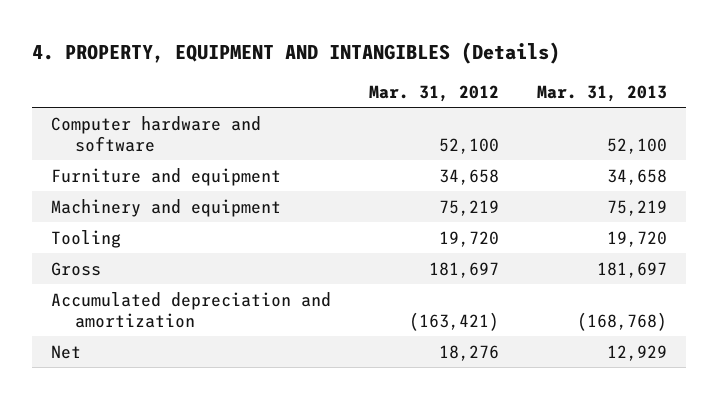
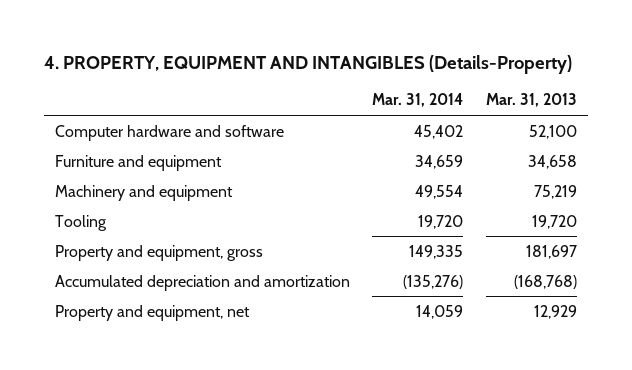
- 4. PROPERTY, EQUIPMENT AND INTANGIBLES (Details)
+ 4. PROPERTY, EQUIPMENT AND INTANGIBLES (Details-Property)
- | Mar. 31, 2012 | Mar. 31, 2013
+ | Mar. 31, 2014 | Mar. 31, 2013
- Gross | 181,697 | 181,697
+ Property and equipment, gross | 149,335 | 181,697
- Net | 18,276 | 12,929
+ Property and equipment, net | 14,059 | 12,929

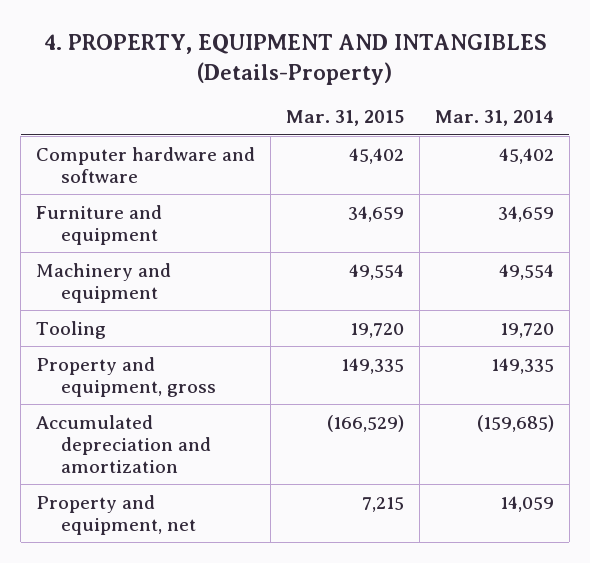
- | Mar. 31, 2014 | Mar. 31, 2013
+ | Mar. 31, 2015 | Mar. 31, 2014
- Accumulated depreciation and amortization | (135,276) | (168,768)
+ Accumulated depreciation and amortization | (166,529) | (159,685)

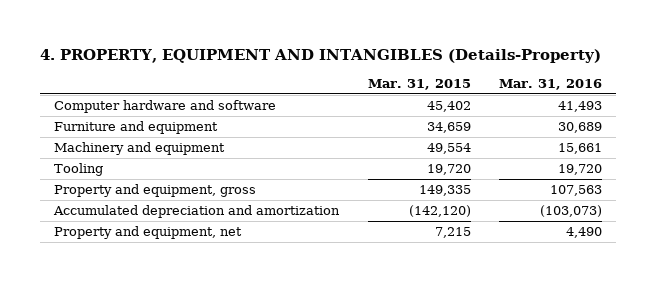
- | Mar. 31, 2015 | Mar. 31, 2014
+ | Mar. 31, 2015 | Mar. 31, 2016
- Accumulated depreciation and amortization | (166,529) | (159,685)
+ Accumulated depreciation and amortization | (142,120) | (103,073)

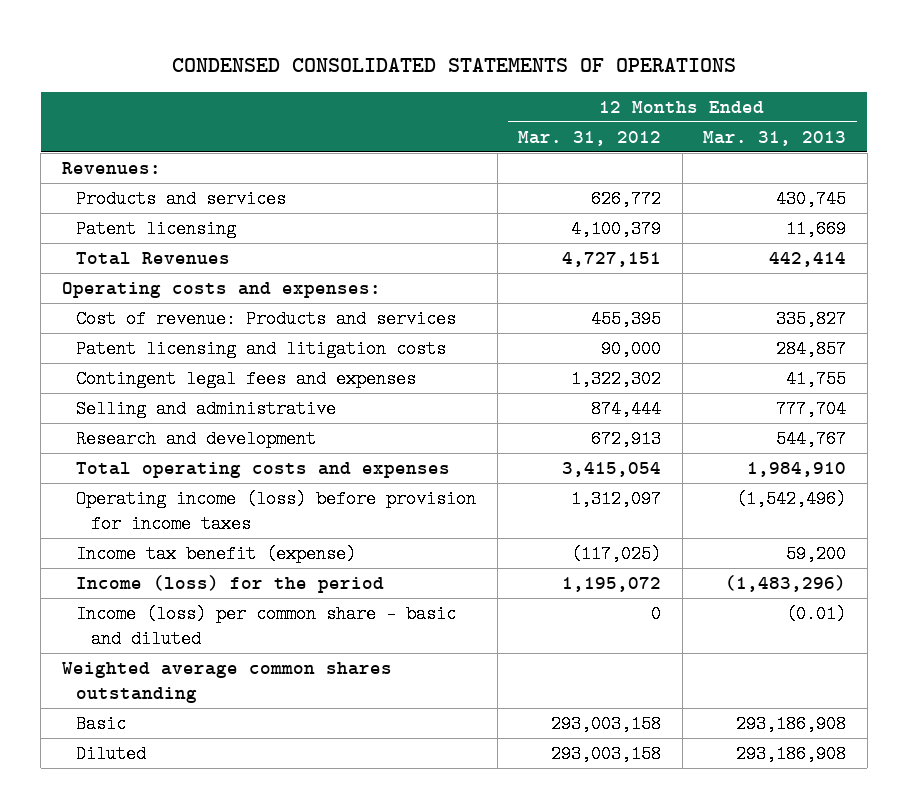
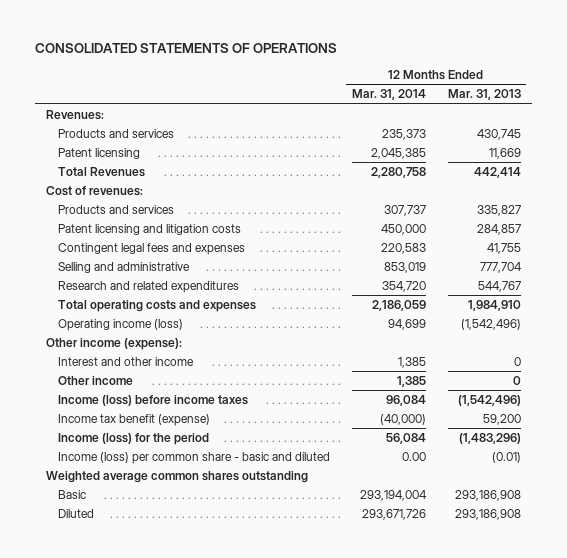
- CONDENSED CONSOLIDATED STATEMENTS OF OPERATIONS
+ CONSOLIDATED STATEMENTS OF OPERATIONS
- | 12 Months Ended Mar. 31, 2012 | 12 Months Ended Mar. 31, 2013
+ | 12 Months Ended Mar. 31, 2014 | 12 Months Ended Mar. 31, 2013
- Operating costs and expenses:
- Cost of revenue: Products and services | 455,395 | 335,827
+ Cost of revenues:
+ Products and services | 307,737 | 335,827
- Research and development | 672,913 | 544,767
+ Research and related expenditures | 354,720 | 544,767
- Operating income (loss) before provision for income taxes | 1,312,097 | (1,542,496)
+ Operating income (loss) | 94,699 | (1,542,496)
+ Other income (expense):
+ Interest and other income | 1,385 | 0
+ Other income | 1,385 | 0
+ Income (loss) before income taxes | 96,084 | (1,542,496)

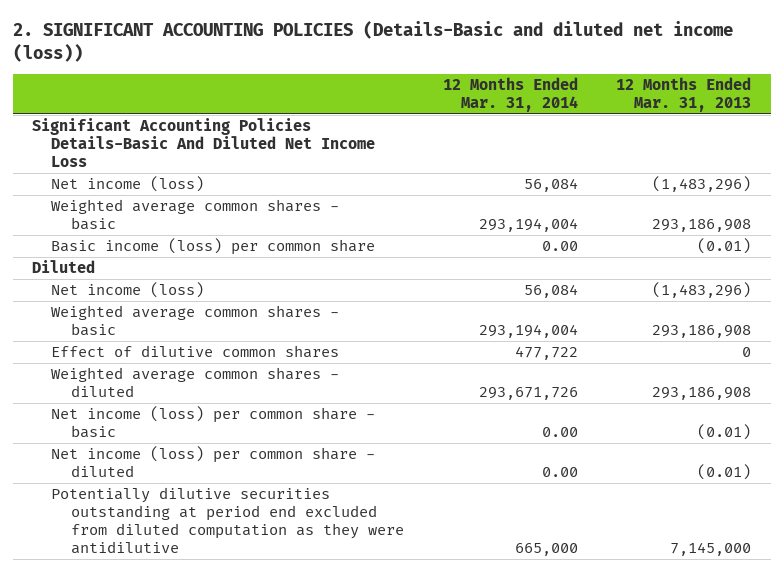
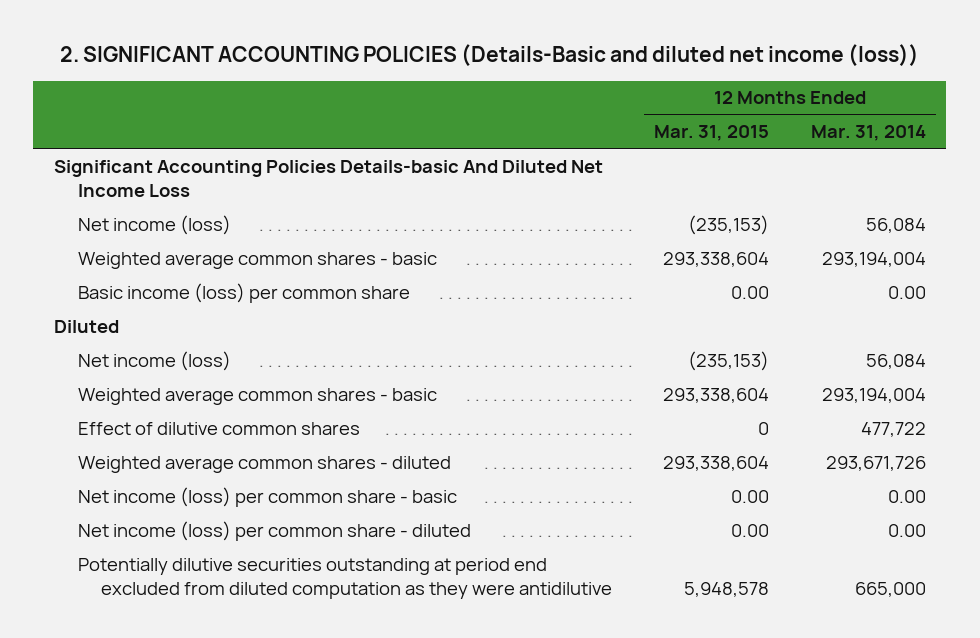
- | 12 Months Ended Mar. 31, 2014 | 12 Months Ended Mar. 31, 2013
+ | 12 Months Ended Mar. 31, 2015 | 12 Months Ended Mar. 31, 2014
- Significant Accounting Policies Details-Basic And Diluted Net Income Loss
+ Significant Accounting Policies Details-basic And Diluted Net Income Loss

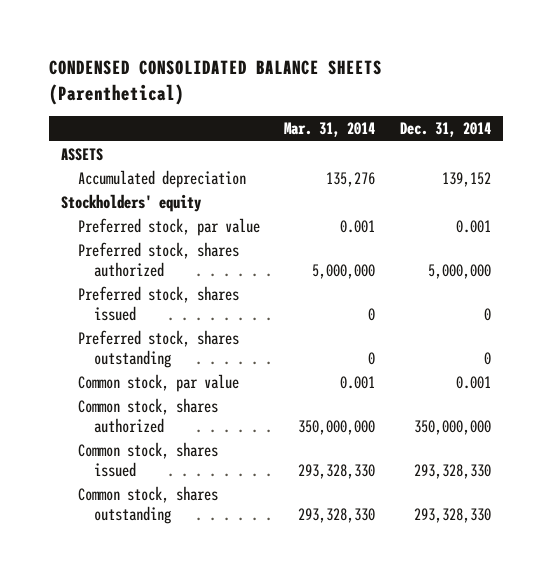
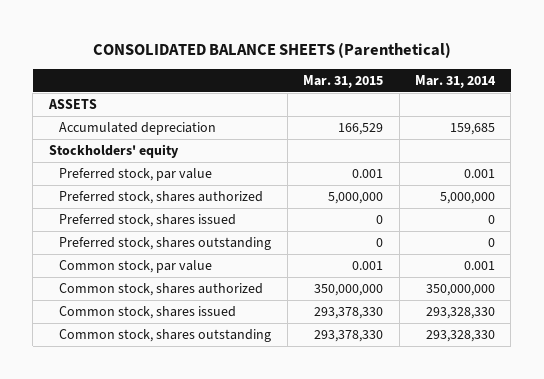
- CONDENSED CONSOLIDATED BALANCE SHEETS (Parenthetical)
+ CONSOLIDATED BALANCE SHEETS (Parenthetical)
- | Mar. 31, 2014 | Dec. 31, 2014
+ | Mar. 31, 2015 | Mar. 31, 2014
- Accumulated depreciation | 135,276 | 139,152
+ Accumulated depreciation | 166,529 | 159,685

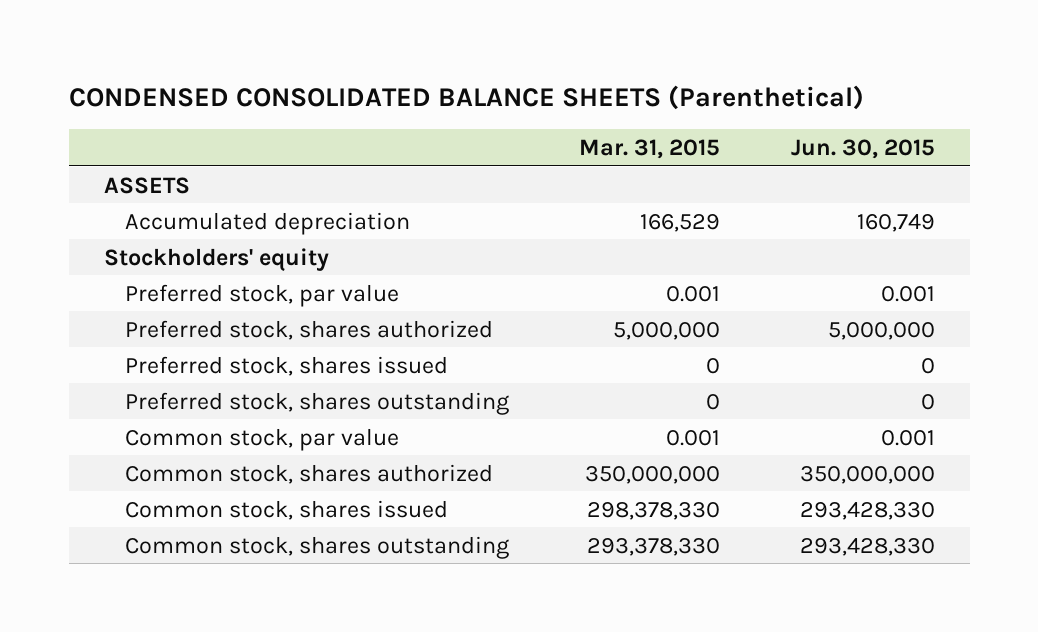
- CONSOLIDATED BALANCE SHEETS (Parenthetical)
+ CONDENSED CONSOLIDATED BALANCE SHEETS (Parenthetical)
- | Mar. 31, 2015 | Mar. 31, 2014
+ | Mar. 31, 2015 | Jun. 30, 2015
- Common stock, shares issued | 293,378,330 | 293,328,330
+ Common stock, shares issued | 298,378,330 | 293,428,330

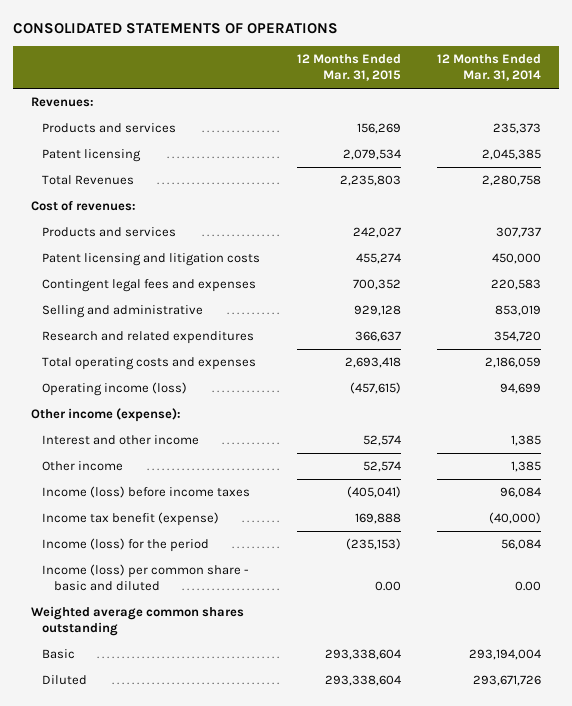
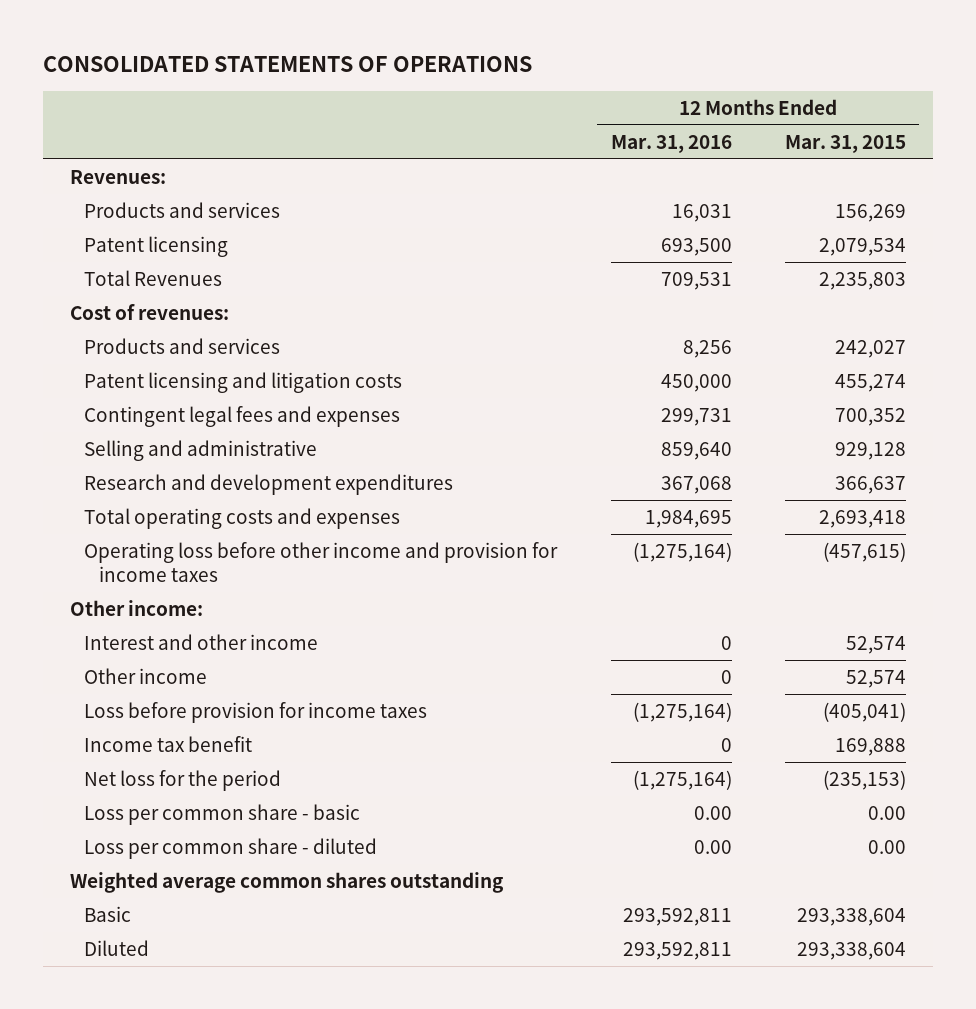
- | 12 Months Ended Mar. 31, 2015 | 12 Months Ended Mar. 31, 2014
+ | 12 Months Ended Mar. 31, 2016 | 12 Months Ended Mar. 31, 2015
- Research and related expenditures | 366,637 | 354,720
+ Research and development expenditures | 367,068 | 366,637
- Operating income (loss) | (457,615) | 94,699
- Other income (expense):
+ Operating loss before other income and provision for income taxes | (1,275,164) | (457,615)
+ Other income:
- Income (loss) before income taxes | (405,041) | 96,084
- Income tax benefit (expense) | 169,888 | (40,000)
- Income (loss) for the period | (235,153) | 56,084
- Income (loss) per common share - basic and diluted | 0.00 | 0.00
+ Loss before provision for income taxes | (1,275,164) | (405,041)
+ Income tax benefit | 0 | 169,888
+ Net loss for the period | (1,275,164) | (235,153)
+ Loss per common share - basic | 0.00 | 0.00
+ Loss per common share - diluted | 0.00 | 0.00

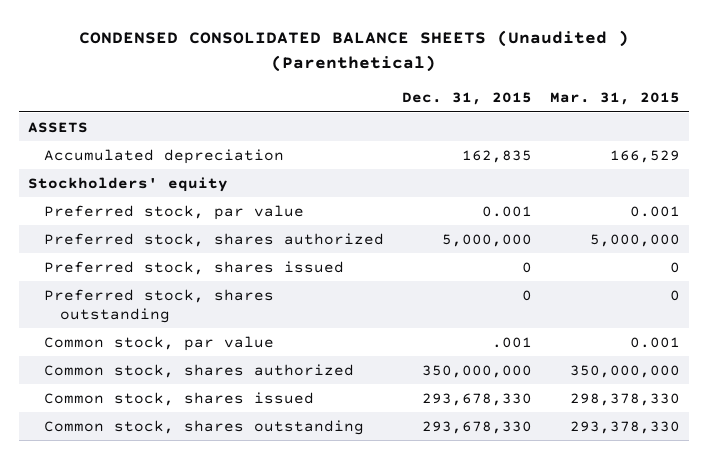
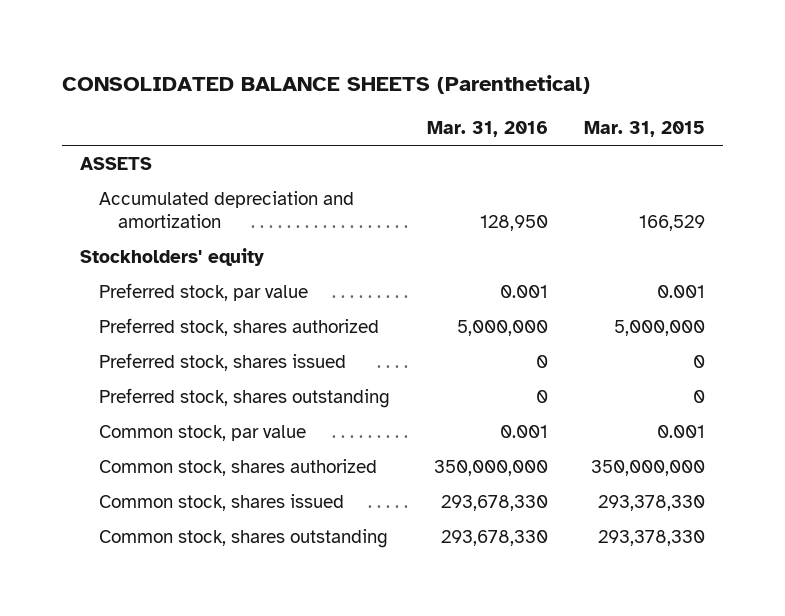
- CONDENSED CONSOLIDATED BALANCE SHEETS (Unaudited ) (Parenthetical)
+ CONSOLIDATED BALANCE SHEETS (Parenthetical)
- | Dec. 31, 2015 | Mar. 31, 2015
+ | Mar. 31, 2016 | Mar. 31, 2015
- Accumulated depreciation | 162,835 | 166,529
+ Accumulated depreciation and amortization | 128,950 | 166,529
- Common stock, shares issued | 293,678,330 | 298,378,330
+ Common stock, shares issued | 293,678,330 | 293,378,330

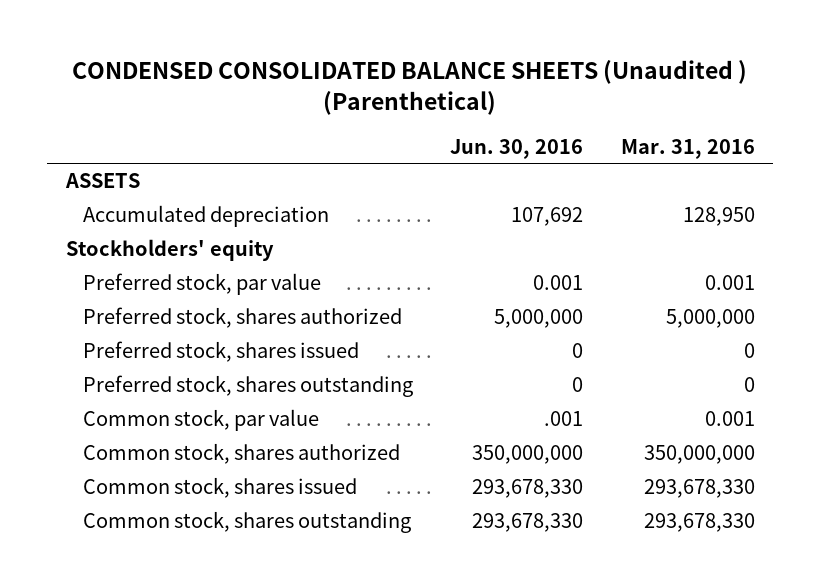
- CONSOLIDATED BALANCE SHEETS (Parenthetical)
+ CONDENSED CONSOLIDATED BALANCE SHEETS (Unaudited ) (Parenthetical)
- | Mar. 31, 2016 | Mar. 31, 2015
+ | Jun. 30, 2016 | Mar. 31, 2016
- Accumulated depreciation and amortization | 128,950 | 166,529
+ Accumulated depreciation | 107,692 | 128,950

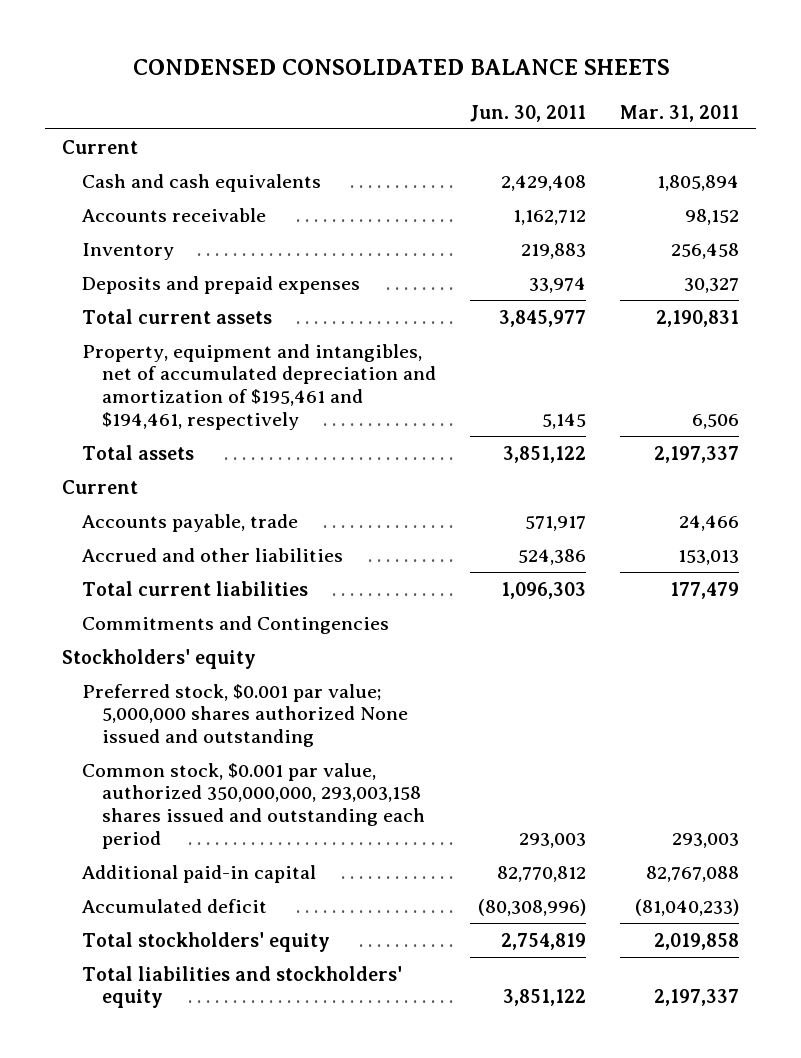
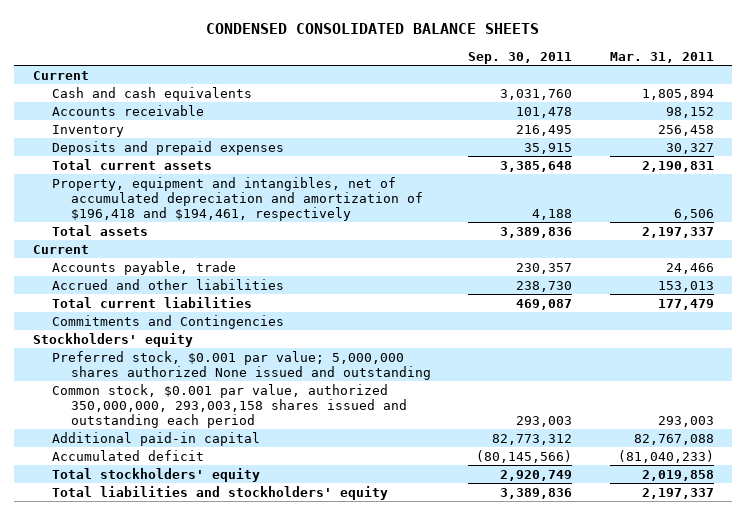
- | Jun. 30, 2011 | Mar. 31, 2011
+ | Sep. 30, 2011 | Mar. 31, 2011
- Property, equipment and intangibles, net of accumulated depreciation and amortization of $195,461 and $194,461, respectively | 5,145 | 6,506
+ Property, equipment and intangibles, net of accumulated depreciation and amortization of $196,418 and $194,461, respectively | 4,188 | 6,506

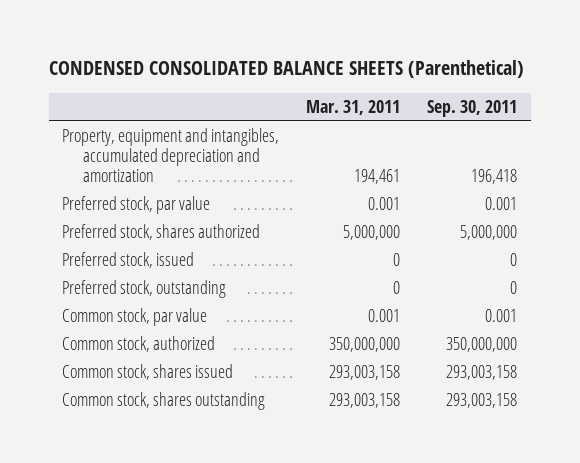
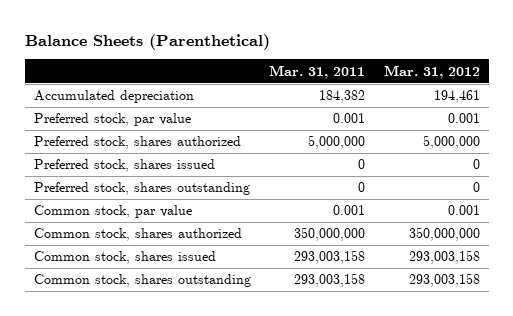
- CONDENSED CONSOLIDATED BALANCE SHEETS (Parenthetical)
+ Balance Sheets (Parenthetical)
- | Mar. 31, 2011 | Sep. 30, 2011
+ | Mar. 31, 2011 | Mar. 31, 2012
- Property, equipment and intangibles, accumulated depreciation and amortization | 194,461 | 196,418
+ Accumulated depreciation | 184,382 | 194,461
- Preferred stock, issued | 0 | 0
- Preferred stock, outstanding | 0 | 0
+ Preferred stock, shares issued | 0 | 0
+ Preferred stock, shares outstanding | 0 | 0
- Common stock, authorized | 350,000,000 | 350,000,000
+ Common stock, shares authorized | 350,000,000 | 350,000,000

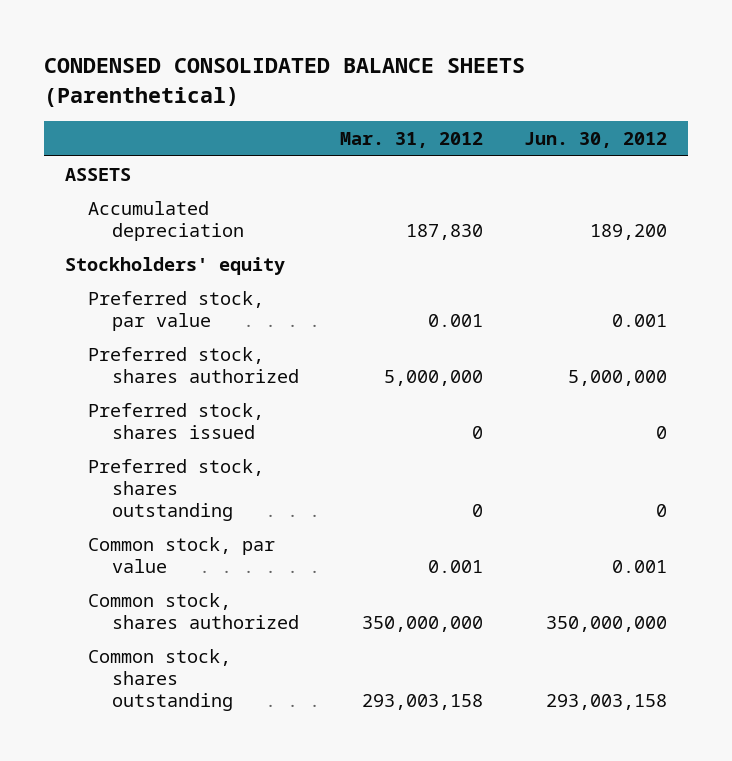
- Balance Sheets (Parenthetical)
+ CONDENSED CONSOLIDATED BALANCE SHEETS (Parenthetical)
- | Mar. 31, 2011 | Mar. 31, 2012
+ | Mar. 31, 2012 | Jun. 30, 2012
- Accumulated depreciation | 184,382 | 194,461
+ ASSETS
+ Accumulated depreciation | 187,830 | 189,200
+ Stockholders' equity
- Common stock, shares issued | 293,003,158 | 293,003,158

